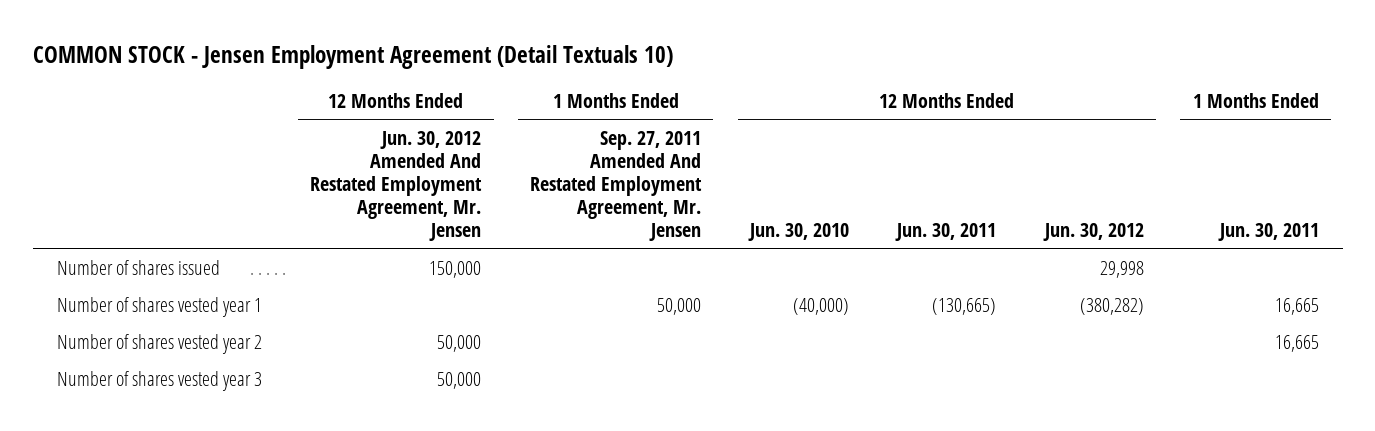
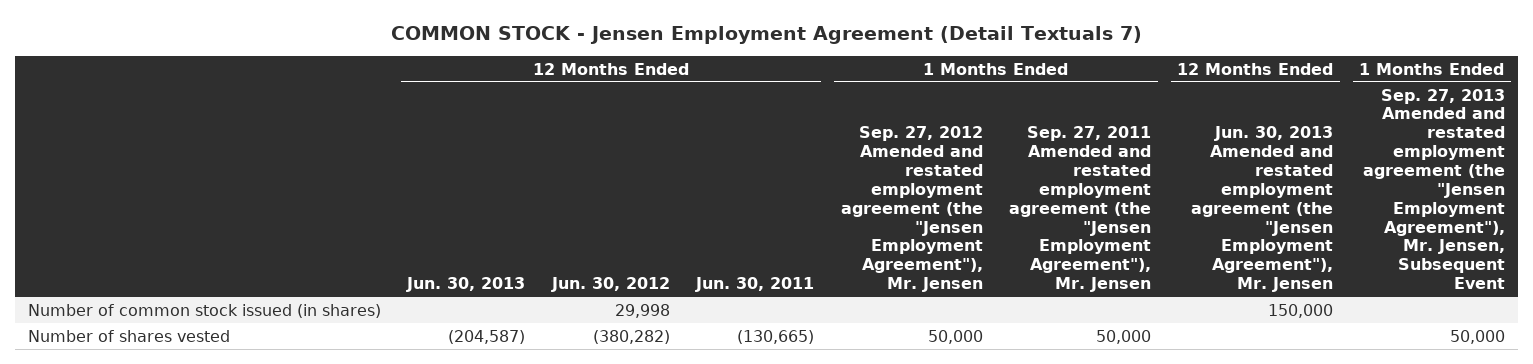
- COMMON STOCK - Jensen Employment Agreement (Detail Textuals 10)
+ COMMON STOCK - Jensen Employment Agreement (Detail Textuals 7)
- | 12 Months Ended Jun. 30, 2012 Amended And Restated Employment Agreement, Mr. Jensen | 1 Months Ended Sep. 27, 2011 Amended And Restated Employment Agreement, Mr. Jensen | 12 Months Ended Jun. 30, 2010 | 12 Months Ended Jun. 30, 2011 | 12 Months Ended Jun. 30, 2012 | 1 Months Ended Jun. 30, 2011
+ | 12 Months Ended Jun. 30, 2013 | 12 Months Ended Jun. 30, 2012 | 12 Months Ended Jun. 30, 2011 | 1 Months Ended Sep. 27, 2012 Amended and restated employment agreement (the "Jensen Employment Agreement"), Mr. Jensen | 1 Months Ended Sep. 27, 2011 Amended and restated employment agreement (the "Jensen Employment Agreement"), Mr. Jensen | 12 Months Ended Jun. 30, 2013 Amended and restated employment agreement (the "Jensen Employment Agreement"), Mr. Jensen | 1 Months Ended Sep. 27, 2013 Amended and restated employment agreement (the "Jensen Employment Agreement"), Mr. Jensen, Subsequent Event
- Number of shares issued | 150,000 | | | | 29,998 |
- Number of shares vested year 1 | | 50,000 | (40,000) | (130,665) | (380,282) | 16,665
- Number of shares vested year 2 | 50,000 | | | | | 16,665
- Number of shares vested year 3 | 50,000 | | | | |
+ Number of common stock issued (in shares) | | 29,998 | | | | 150,000 |
+ Number of shares vested | (204,587) | (380,282) | (130,665) | 50,000 | 50,000 | | 50,000

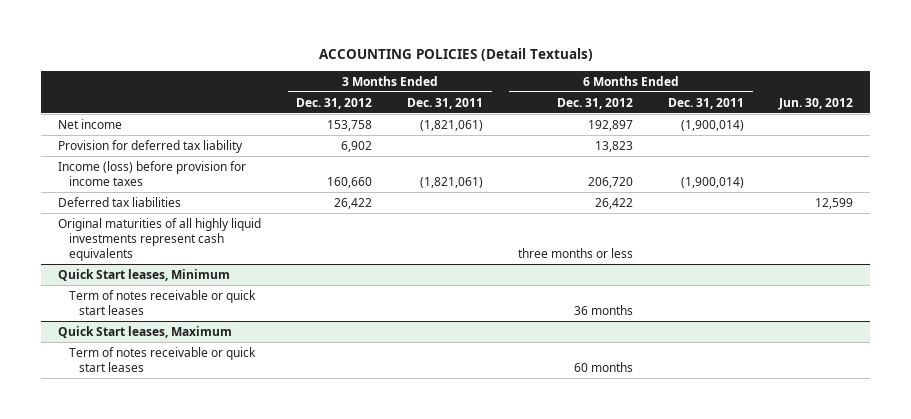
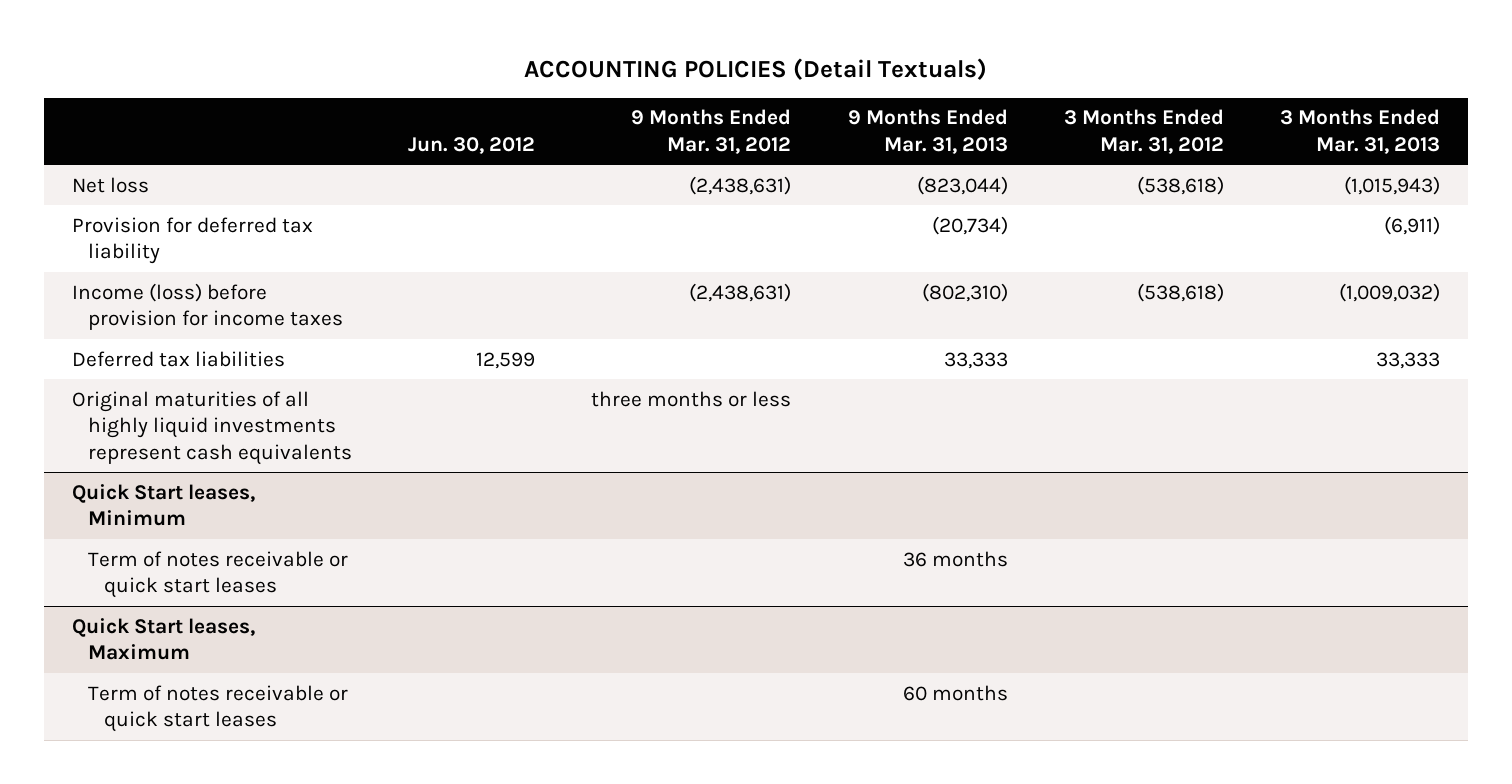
- | 3 Months Ended Dec. 31, 2012 | 3 Months Ended Dec. 31, 2011 | 6 Months Ended Dec. 31, 2012 | 6 Months Ended Dec. 31, 2011 | Jun. 30, 2012
+ | Jun. 30, 2012 | 9 Months Ended Mar. 31, 2012 | 9 Months Ended Mar. 31, 2013 | 3 Months Ended Mar. 31, 2012 | 3 Months Ended Mar. 31, 2013
- Net income | 153,758 | (1,821,061) | 192,897 | (1,900,014) |
+ Net loss | | (2,438,631) | (823,044) | (538,618) | (1,015,943)

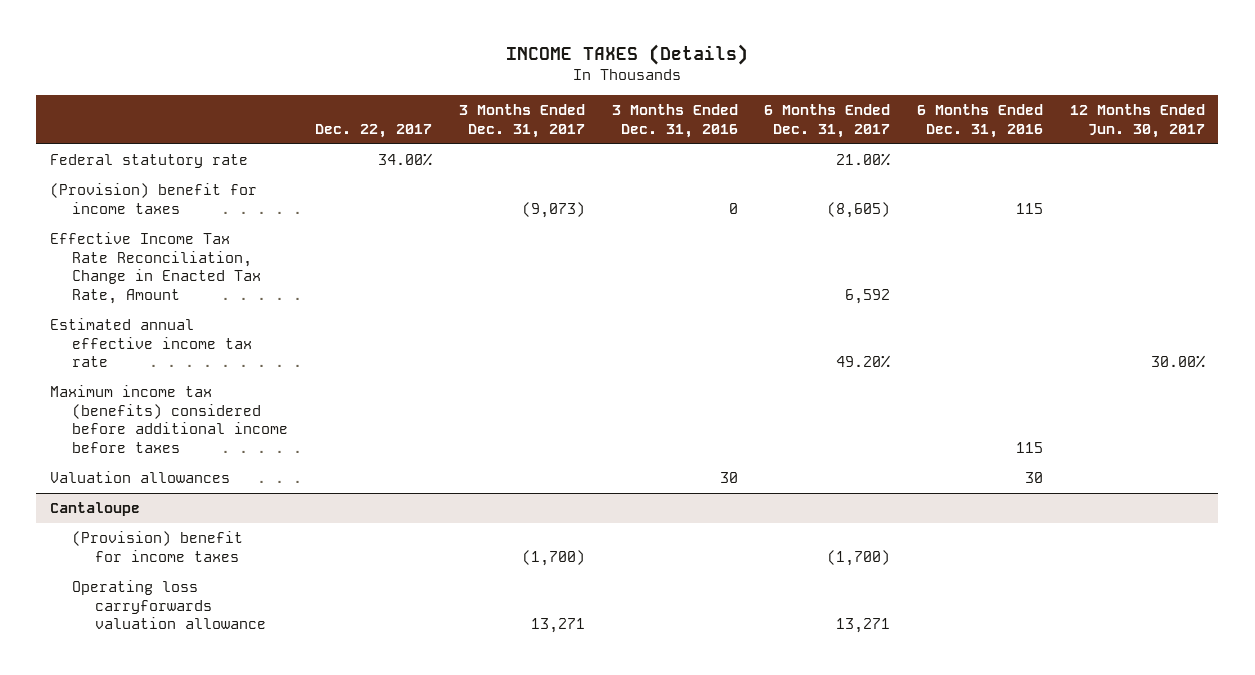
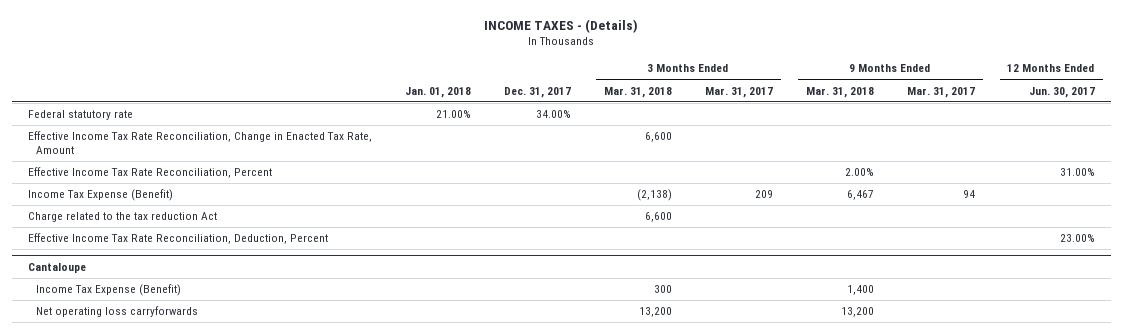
- INCOME TAXES (Details)
+ INCOME TAXES - (Details)
- | Dec. 22, 2017 | 3 Months Ended Dec. 31, 2017 | 3 Months Ended Dec. 31, 2016 | 6 Months Ended Dec. 31, 2017 | 6 Months Ended Dec. 31, 2016 | 12 Months Ended Jun. 30, 2017
+ | Jan. 01, 2018 | Dec. 31, 2017 | 3 Months Ended Mar. 31, 2018 | 3 Months Ended Mar. 31, 2017 | 9 Months Ended Mar. 31, 2018 | 9 Months Ended Mar. 31, 2017 | 12 Months Ended Jun. 30, 2017
- (Provision) benefit for income taxes | | (9,073) | 0 | (8,605) | 115 |
- Estimated annual effective income tax rate | | | | 49.20% | | 30.00%
- Maximum income tax (benefits) considered before additional income before taxes | | | | | 115 |
- Valuation allowances | | | 30 | | 30 |
+ Effective Income Tax Rate Reconciliation, Percent | | | | | 2.00% | | 31.00%
+ Income Tax Expense (Benefit) | | | (2,138) | 209 | 6,467 | 94 |
+ Charge related to the tax reduction Act | | | 6,600 | | | |
+ Effective Income Tax Rate Reconciliation, Deduction, Percent | | | | | | | 23.00%
@ Cantaloupe
- (Provision) benefit for income taxes | | (1,700) | | (1,700) | |
- Operating loss carryforwards valuation allowance | | 13,271 | | 13,271 | |
+ Income Tax Expense (Benefit) | | | 300 | | 1,400 | |
+ Net operating loss carryforwards | | | 13,200 | | 13,200 | |

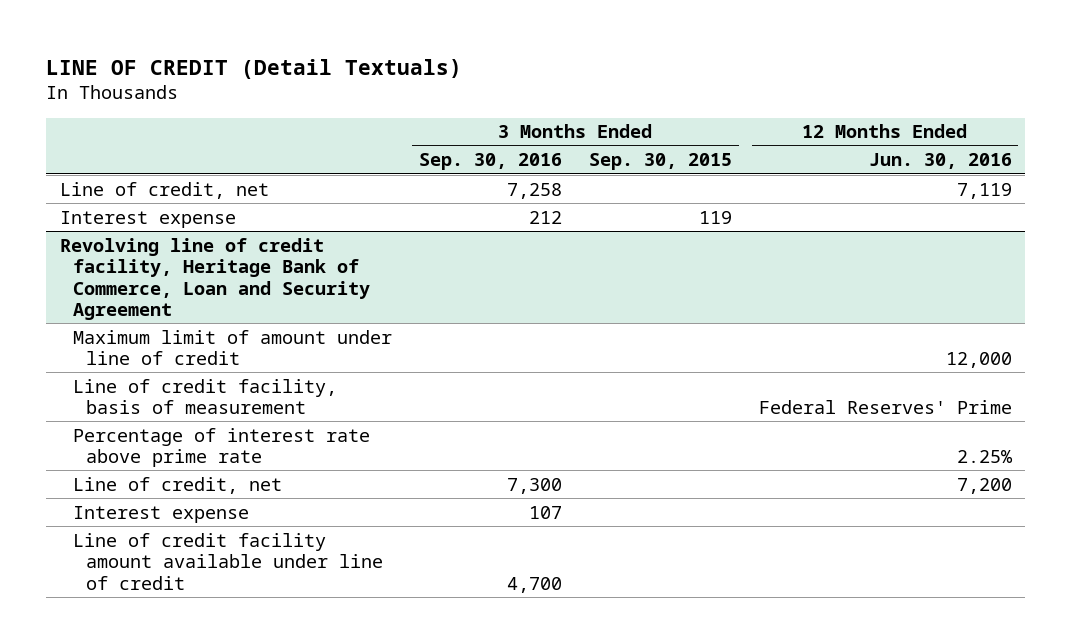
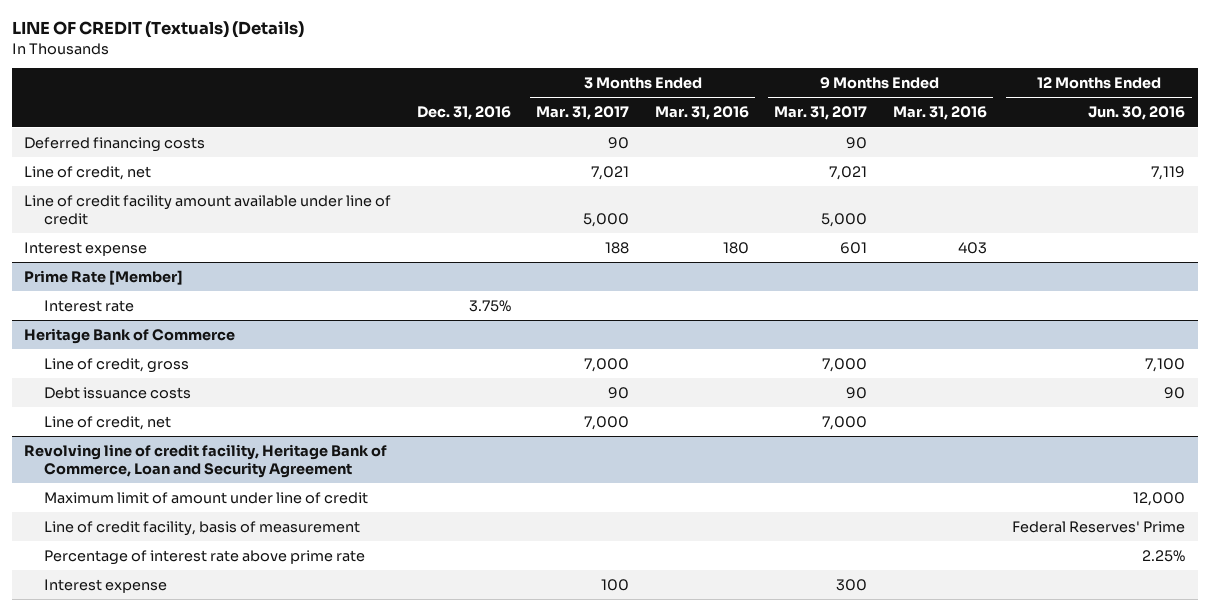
- LINE OF CREDIT (Detail Textuals)
+ LINE OF CREDIT (Textuals) (Details)
- | 3 Months Ended Sep. 30, 2016 | 3 Months Ended Sep. 30, 2015 | 12 Months Ended Jun. 30, 2016
+ | Dec. 31, 2016 | 3 Months Ended Mar. 31, 2017 | 3 Months Ended Mar. 31, 2016 | 9 Months Ended Mar. 31, 2017 | 9 Months Ended Mar. 31, 2016 | 12 Months Ended Jun. 30, 2016
+ Deferred financing costs | | 90 | | 90 | |
+ Line of credit facility amount available under line of credit | | 5,000 | | 5,000 | |
+ Prime Rate [Member]
+ Interest rate | 3.75% | | | | |
+ Heritage Bank of Commerce
+ Line of credit, gross | | 7,000 | | 7,000 | | 7,100
+ Debt issuance costs | | 90 | | 90 | | 90
+ Line of credit, net | | 7,000 | | 7,000 | |
@ Revolving line of credit facility, Heritage Bank of Commerce, Loan and Security Agreement
- Line of credit, net | 7,300 | | 7,200
- Line of credit facility amount available under line of credit | 4,700 | |

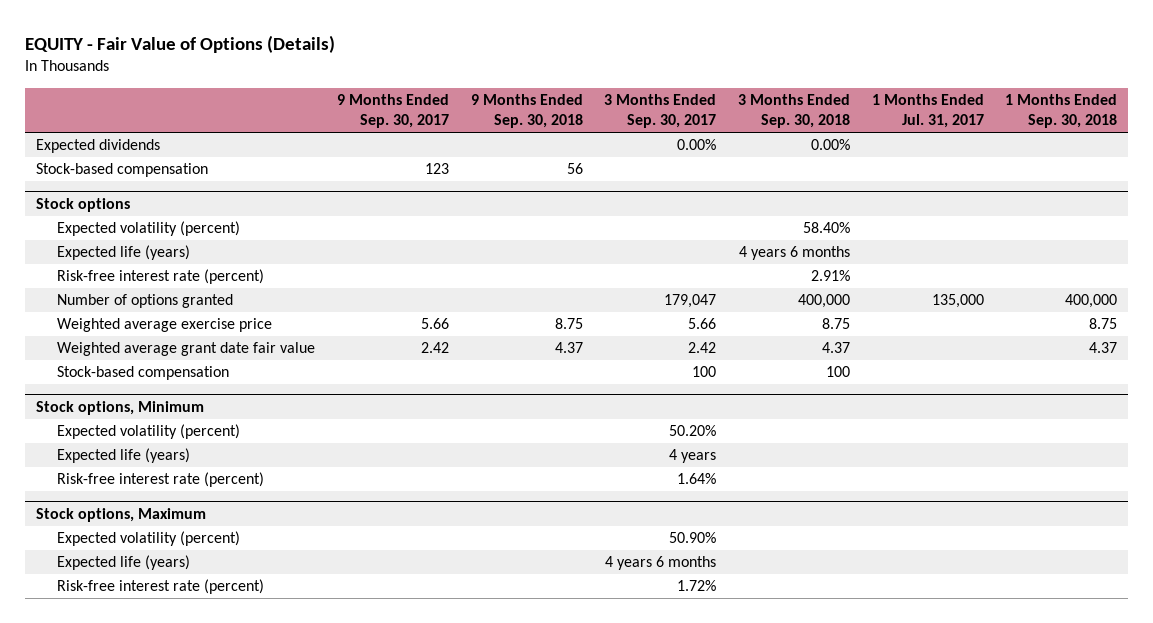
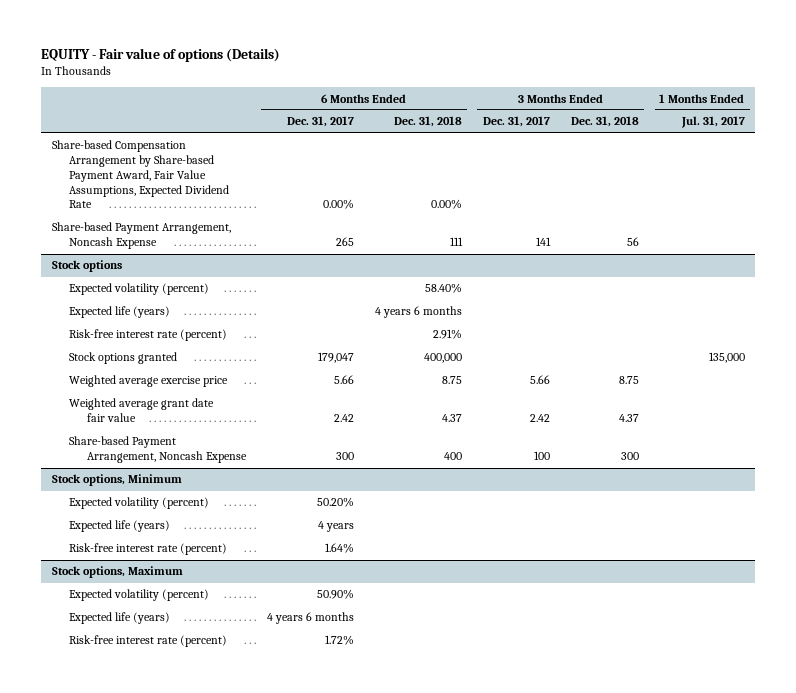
- EQUITY - Fair Value of Options (Details)
+ EQUITY - Fair value of options (Details)
- | 9 Months Ended Sep. 30, 2017 | 9 Months Ended Sep. 30, 2018 | 3 Months Ended Sep. 30, 2017 | 3 Months Ended Sep. 30, 2018 | 1 Months Ended Jul. 31, 2017 | 1 Months Ended Sep. 30, 2018
+ | 6 Months Ended Dec. 31, 2017 | 6 Months Ended Dec. 31, 2018 | 3 Months Ended Dec. 31, 2017 | 3 Months Ended Dec. 31, 2018 | 1 Months Ended Jul. 31, 2017
- Expected dividends | | | 0.00% | 0.00% | |
- Stock-based compensation | 123 | 56 | | | |
+ Share-based Compensation Arrangement by Share-based Payment Award, Fair Value Assumptions, Expected Dividend Rate | 0.00% | 0.00% | | |
+ Share-based Payment Arrangement, Noncash Expense | 265 | 111 | 141 | 56 |
@ Stock options
- Number of options granted | | | 179,047 | 400,000 | 135,000 | 400,000
+ Stock options granted | 179,047 | 400,000 | | | 135,000
- Stock-based compensation | | | 100 | 100 | |
+ Share-based Payment Arrangement, Noncash Expense | 300 | 400 | 100 | 300 |

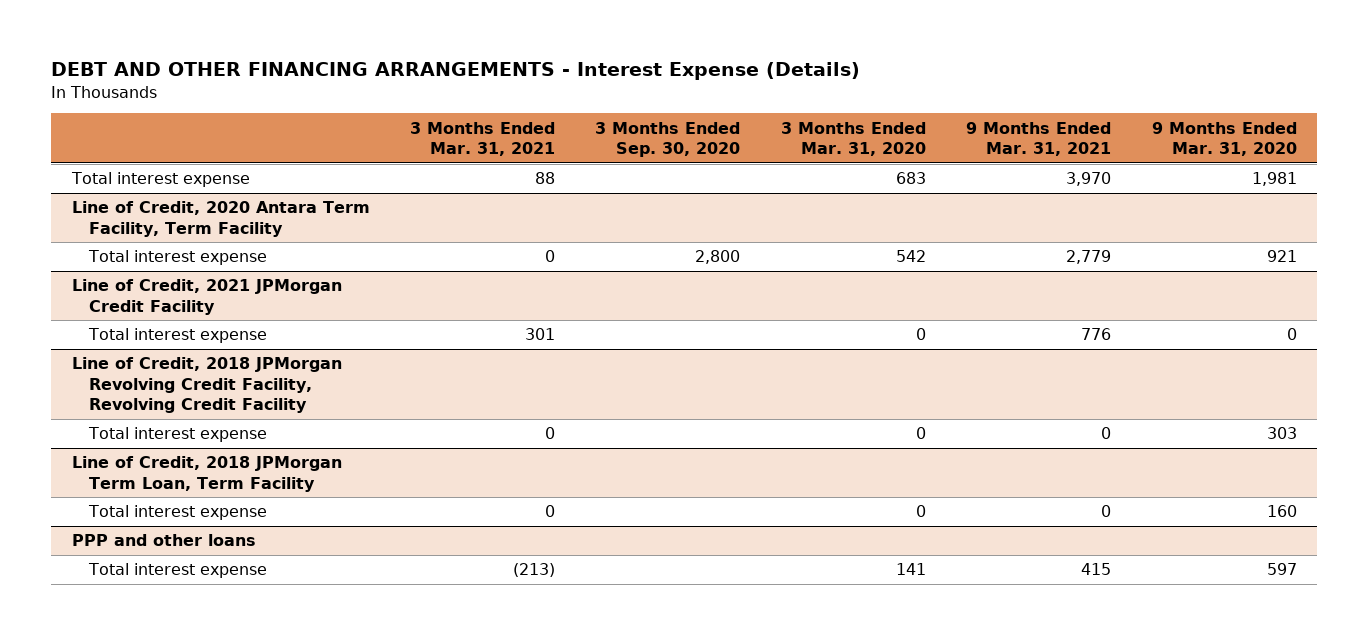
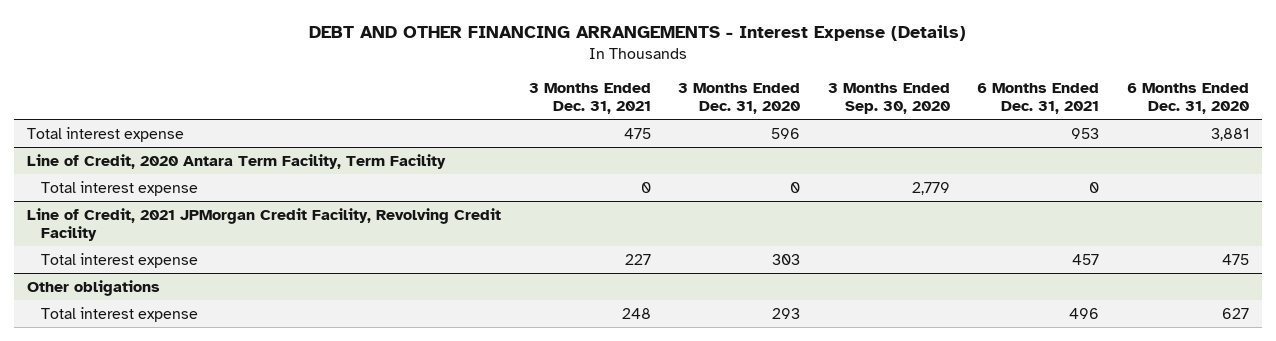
- | 3 Months Ended Mar. 31, 2021 | 3 Months Ended Sep. 30, 2020 | 3 Months Ended Mar. 31, 2020 | 9 Months Ended Mar. 31, 2021 | 9 Months Ended Mar. 31, 2020
+ | 3 Months Ended Dec. 31, 2021 | 3 Months Ended Dec. 31, 2020 | 3 Months Ended Sep. 30, 2020 | 6 Months Ended Dec. 31, 2021 | 6 Months Ended Dec. 31, 2020
@ Line of Credit, 2020 Antara Term Facility, Term Facility
- Total interest expense | 0 | 2,800 | 542 | 2,779 | 921
- Line of Credit, 2021 JPMorgan Credit Facility
@ Line of Credit, 2020 Antara Term Facility, Term Facility
+ Total interest expense | 0 | 0 | 2,779 | 0 |
+ Line of Credit, 2021 JPMorgan Credit Facility, Revolving Credit Facility
- Line of Credit, 2018 JPMorgan Revolving Credit Facility, Revolving Credit Facility
- Total interest expense | 0 | | 0 | 0 | 303
- Line of Credit, 2018 JPMorgan Term Loan, Term Facility
- Total interest expense | 0 | | 0 | 0 | 160
- PPP and other loans
+ Other obligations

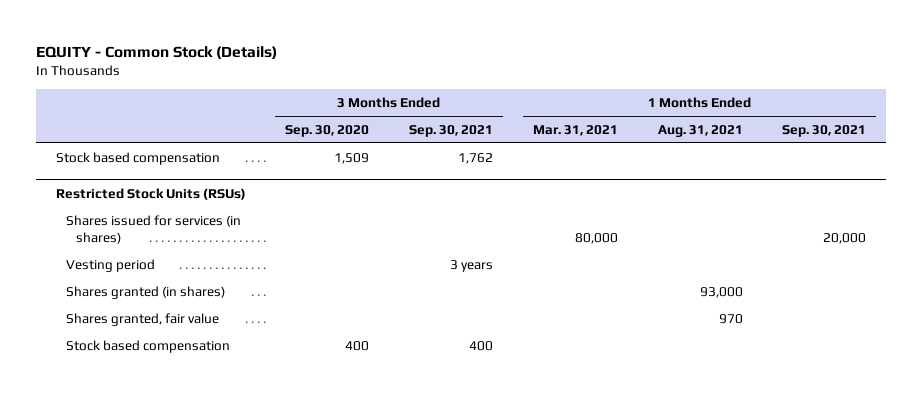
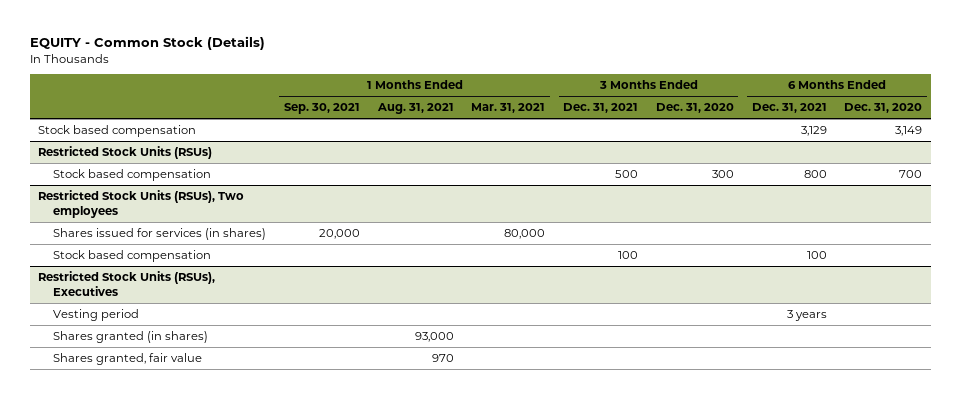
- | 3 Months Ended Sep. 30, 2020 | 3 Months Ended Sep. 30, 2021 | 1 Months Ended Mar. 31, 2021 | 1 Months Ended Aug. 31, 2021 | 1 Months Ended Sep. 30, 2021
+ | 1 Months Ended Sep. 30, 2021 | 1 Months Ended Aug. 31, 2021 | 1 Months Ended Mar. 31, 2021 | 3 Months Ended Dec. 31, 2021 | 3 Months Ended Dec. 31, 2020 | 6 Months Ended Dec. 31, 2021 | 6 Months Ended Dec. 31, 2020
@ Restricted Stock Units (RSUs)
- Shares issued for services (in shares) | | | 80,000 | | 20,000
- Vesting period | | 3 years | | |
- Shares granted (in shares) | | | | 93,000 |
- Shares granted, fair value | | | | 970 |
+ Restricted Stock Units (RSUs), Two employees
+ Shares issued for services (in shares) | 20,000 | | 80,000 | | | |
+ Stock based compensation | | | | 100 | | 100 |
+ Restricted Stock Units (RSUs), Executives
+ Vesting period | | | | | | 3 years |
+ Shares granted (in shares) | | 93,000 | | | | |
+ Shares granted, fair value | | 970 | | | | |

